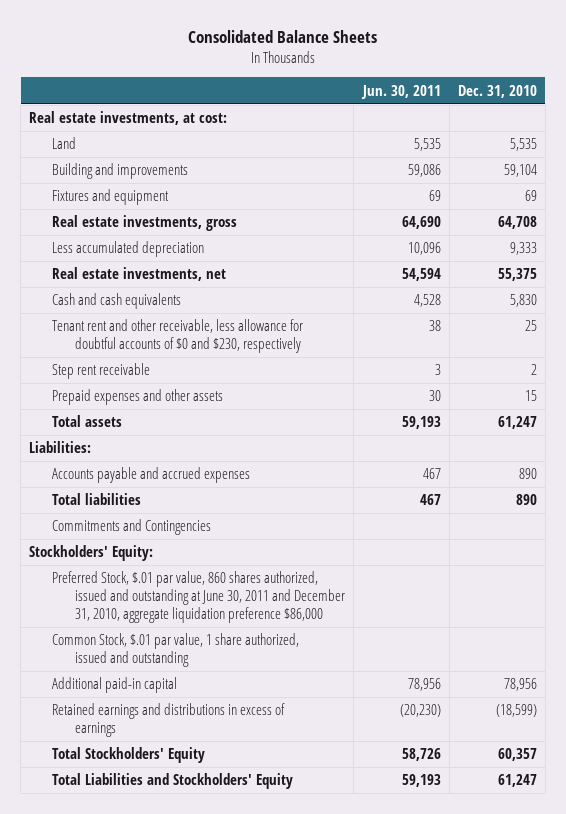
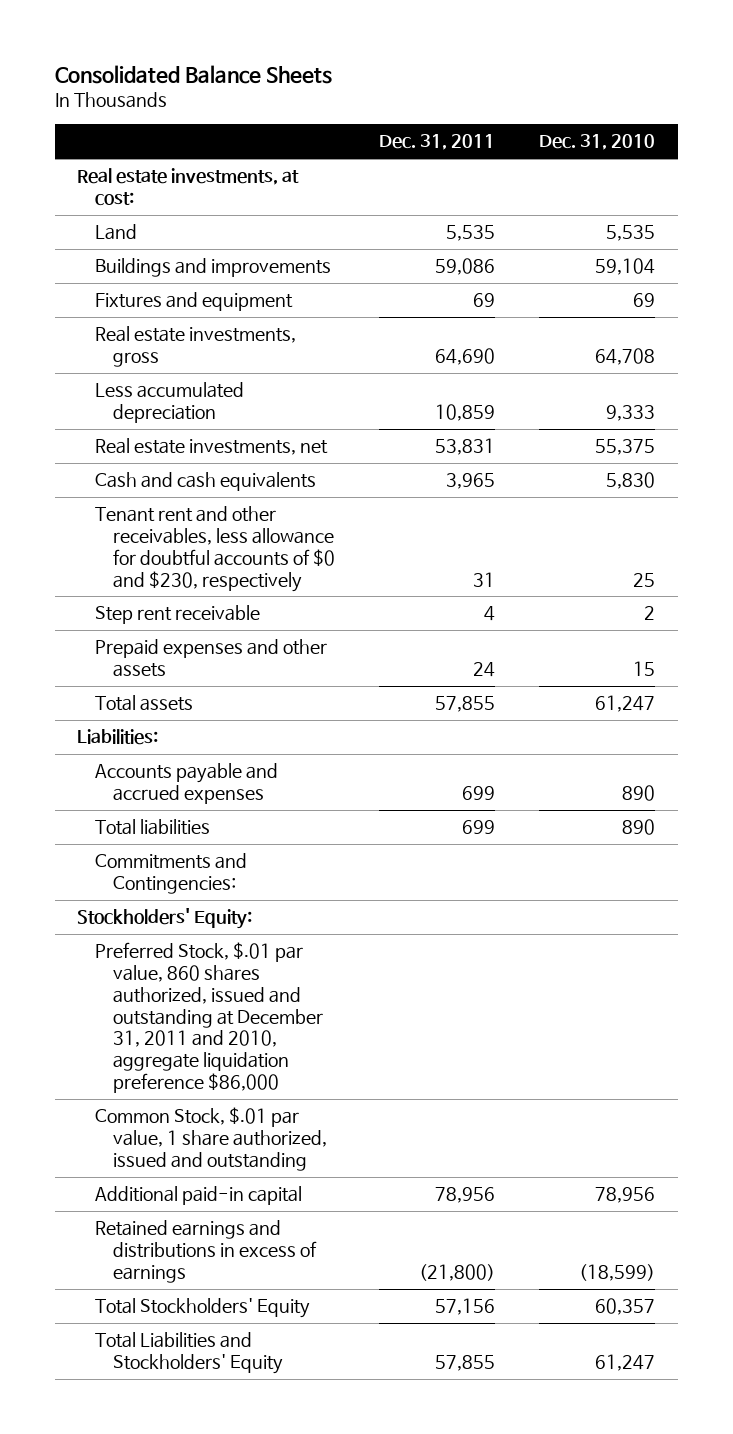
- | Jun. 30, 2011 | Dec. 31, 2010
+ | Dec. 31, 2011 | Dec. 31, 2010
- Building and improvements | 59,086 | 59,104
+ Buildings and improvements | 59,086 | 59,104
- Tenant rent and other receivable, less allowance for doubtful accounts of $0 and $230, respectively | 38 | 25
+ Tenant rent and other receivables, less allowance for doubtful accounts of $0 and $230, respectively | 31 | 25
- Commitments and Contingencies
+ Commitments and Contingencies:
- Preferred Stock, $.01 par value, 860 shares authorized, issued and outstanding at June 30, 2011 and December 31, 2010, aggregate liquidation preference $86,000
+ Preferred Stock, $.01 par value, 860 shares authorized, issued and outstanding at December 31, 2011 and 2010, aggregate liquidation preference $86,000

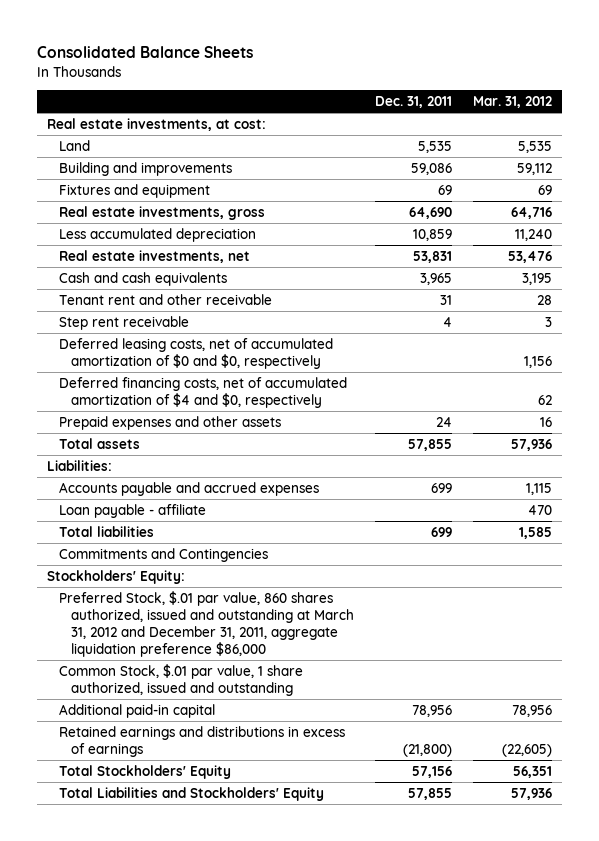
- | Dec. 31, 2011 | Dec. 31, 2010
+ | Dec. 31, 2011 | Mar. 31, 2012
- Buildings and improvements | 59,086 | 59,104
+ Building and improvements | 59,086 | 59,112
- Tenant rent and other receivables, less allowance for doubtful accounts of $0 and $230, respectively | 31 | 25
+ Tenant rent and other receivable | 31 | 28
+ Deferred leasing costs, net of accumulated amortization of $0 and $0, respectively | | 1,156
+ Deferred financing costs, net of accumulated amortization of $4 and $0, respectively | | 62
+ Loan payable - affiliate | | 470
- Commitments and Contingencies:
+ Commitments and Contingencies
- Preferred Stock, $.01 par value, 860 shares authorized, issued and outstanding at December 31, 2011 and 2010, aggregate liquidation preference $86,000
+ Preferred Stock, $.01 par value, 860 shares authorized, issued and outstanding at March 31, 2012 and December 31, 2011, aggregate liquidation preference $86,000

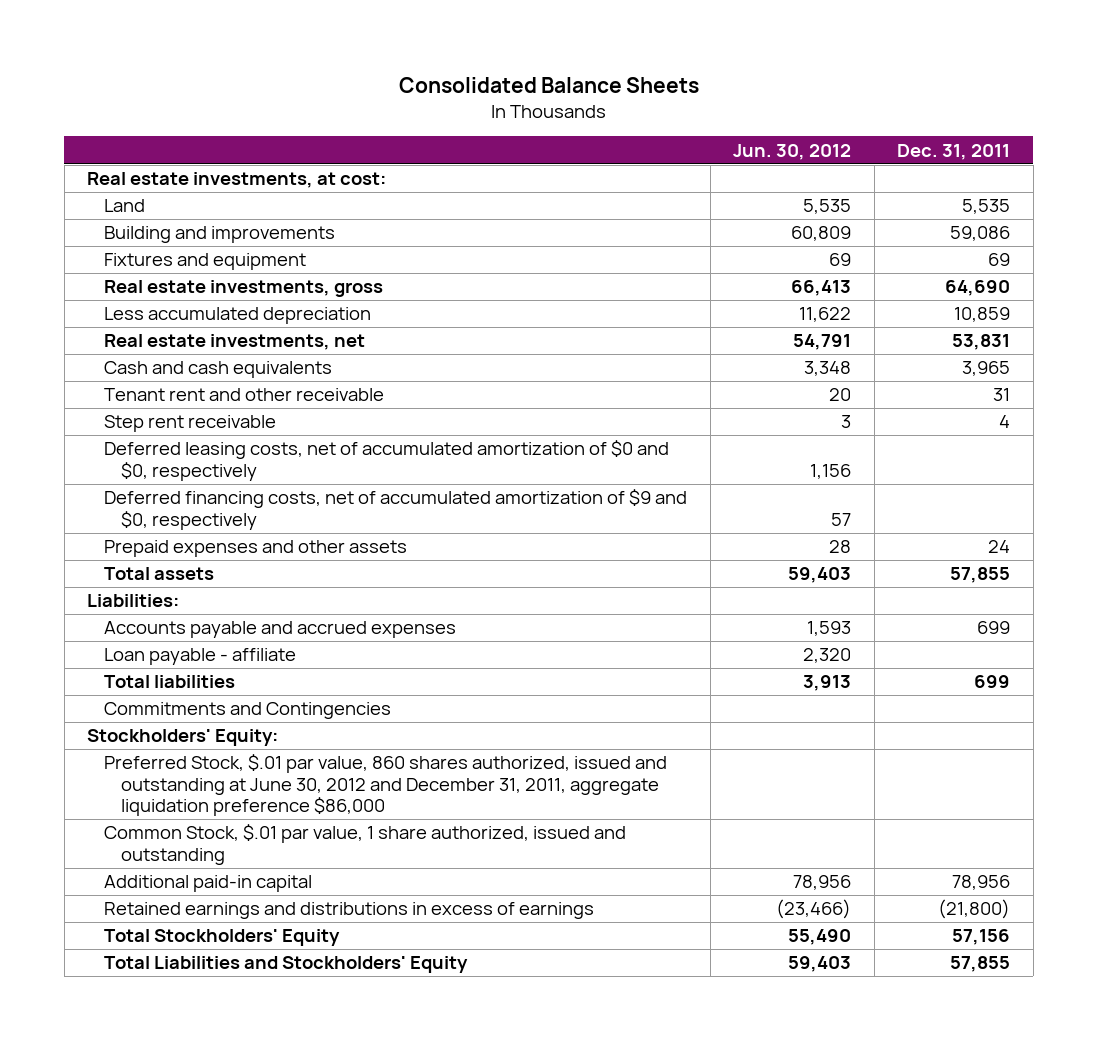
- | Dec. 31, 2011 | Mar. 31, 2012
+ | Jun. 30, 2012 | Dec. 31, 2011
- Deferred financing costs, net of accumulated amortization of $4 and $0, respectively | | 62
+ Deferred financing costs, net of accumulated amortization of $9 and $0, respectively | 57 |
- Preferred Stock, $.01 par value, 860 shares authorized, issued and outstanding at March 31, 2012 and December 31, 2011, aggregate liquidation preference $86,000
+ Preferred Stock, $.01 par value, 860 shares authorized, issued and outstanding at June 30, 2012 and December 31, 2011, aggregate liquidation preference $86,000

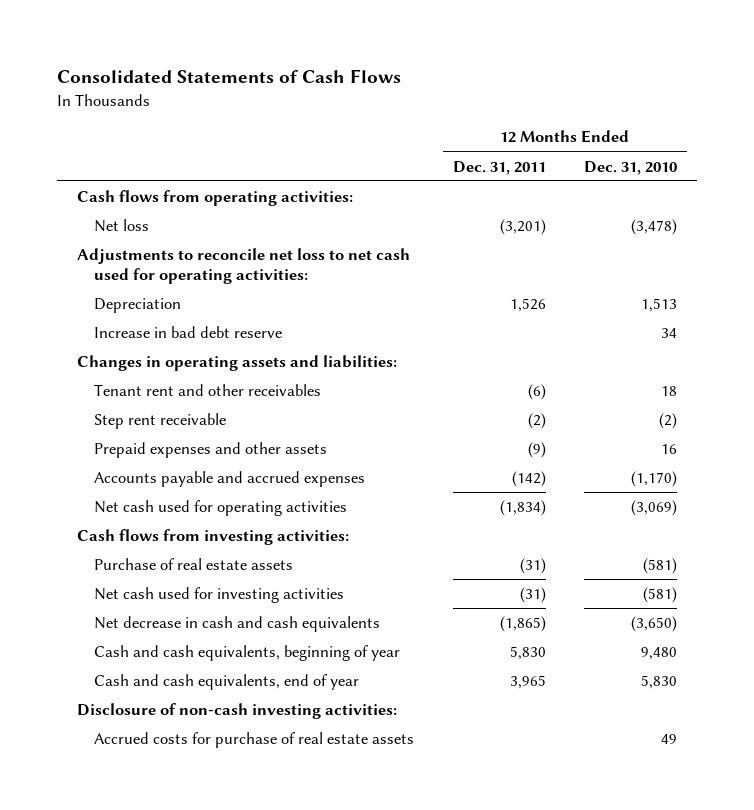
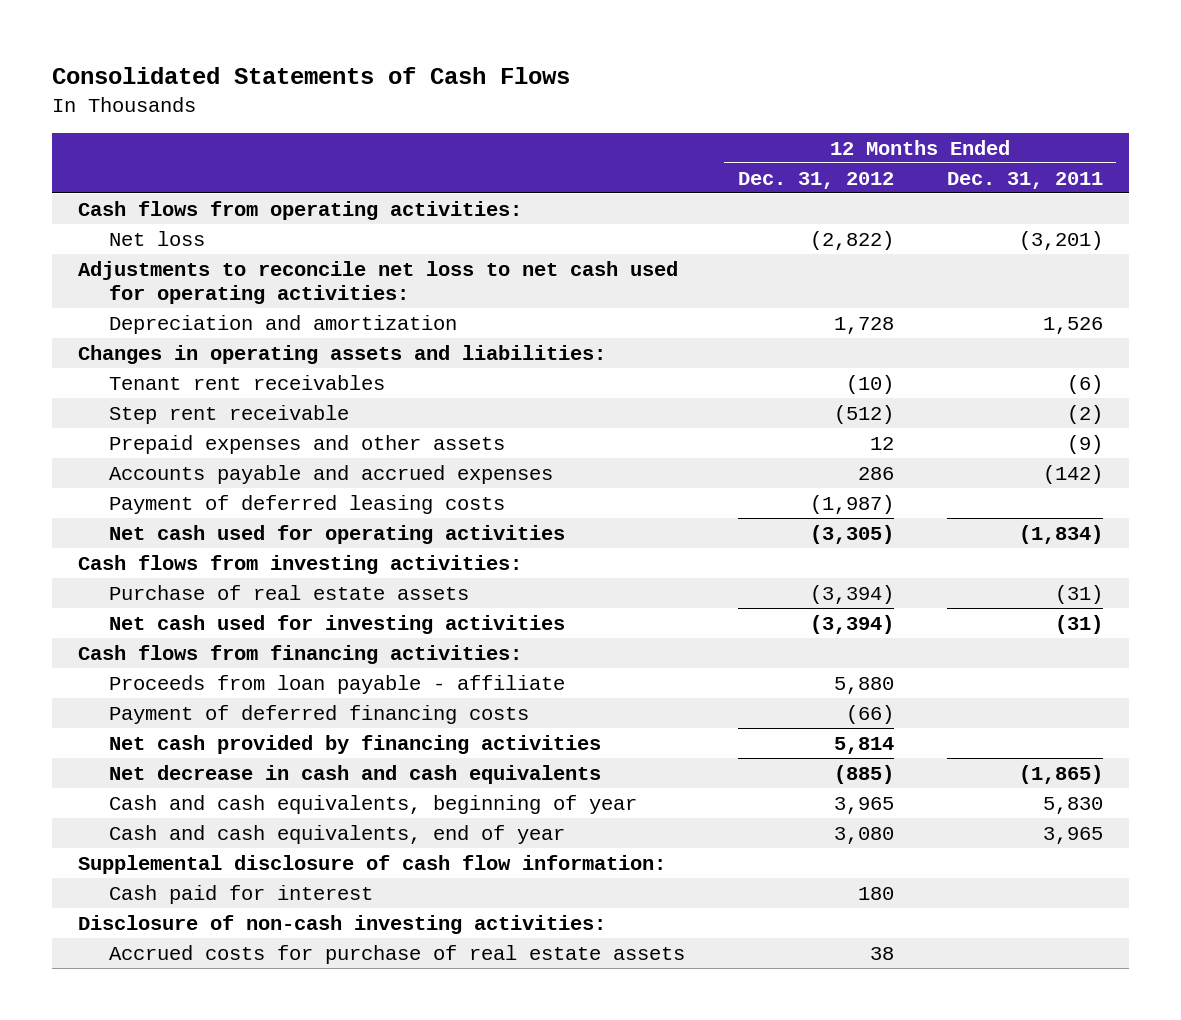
- | 12 Months Ended Dec. 31, 2011 | 12 Months Ended Dec. 31, 2010
+ | 12 Months Ended Dec. 31, 2012 | 12 Months Ended Dec. 31, 2011
- Depreciation | 1,526 | 1,513
- Increase in bad debt reserve | | 34
+ Depreciation and amortization | 1,728 | 1,526
- Tenant rent and other receivables | (6) | 18
+ Tenant rent receivables | (10) | (6)
+ Payment of deferred leasing costs | (1,987) |
+ Cash flows from financing activities:
+ Proceeds from loan payable - affiliate | 5,880 |
+ Payment of deferred financing costs | (66) |
+ Net cash provided by financing activities | 5,814 |
+ Supplemental disclosure of cash flow information:
+ Cash paid for interest | 180 |

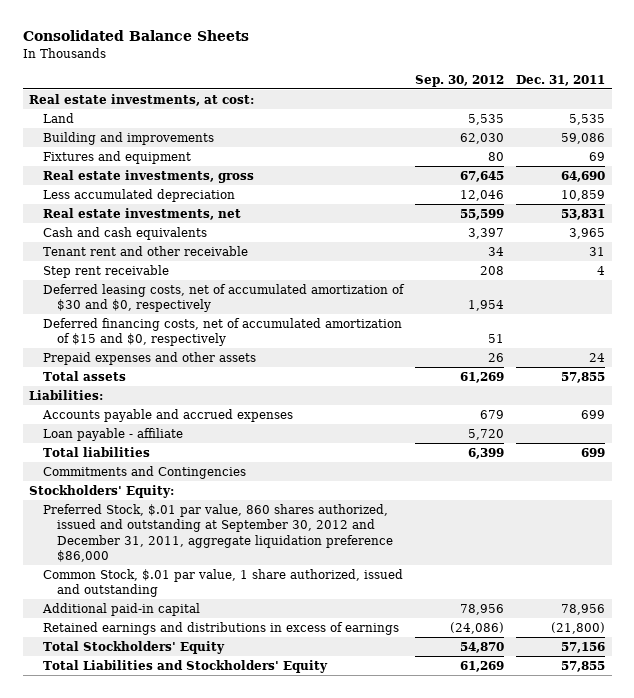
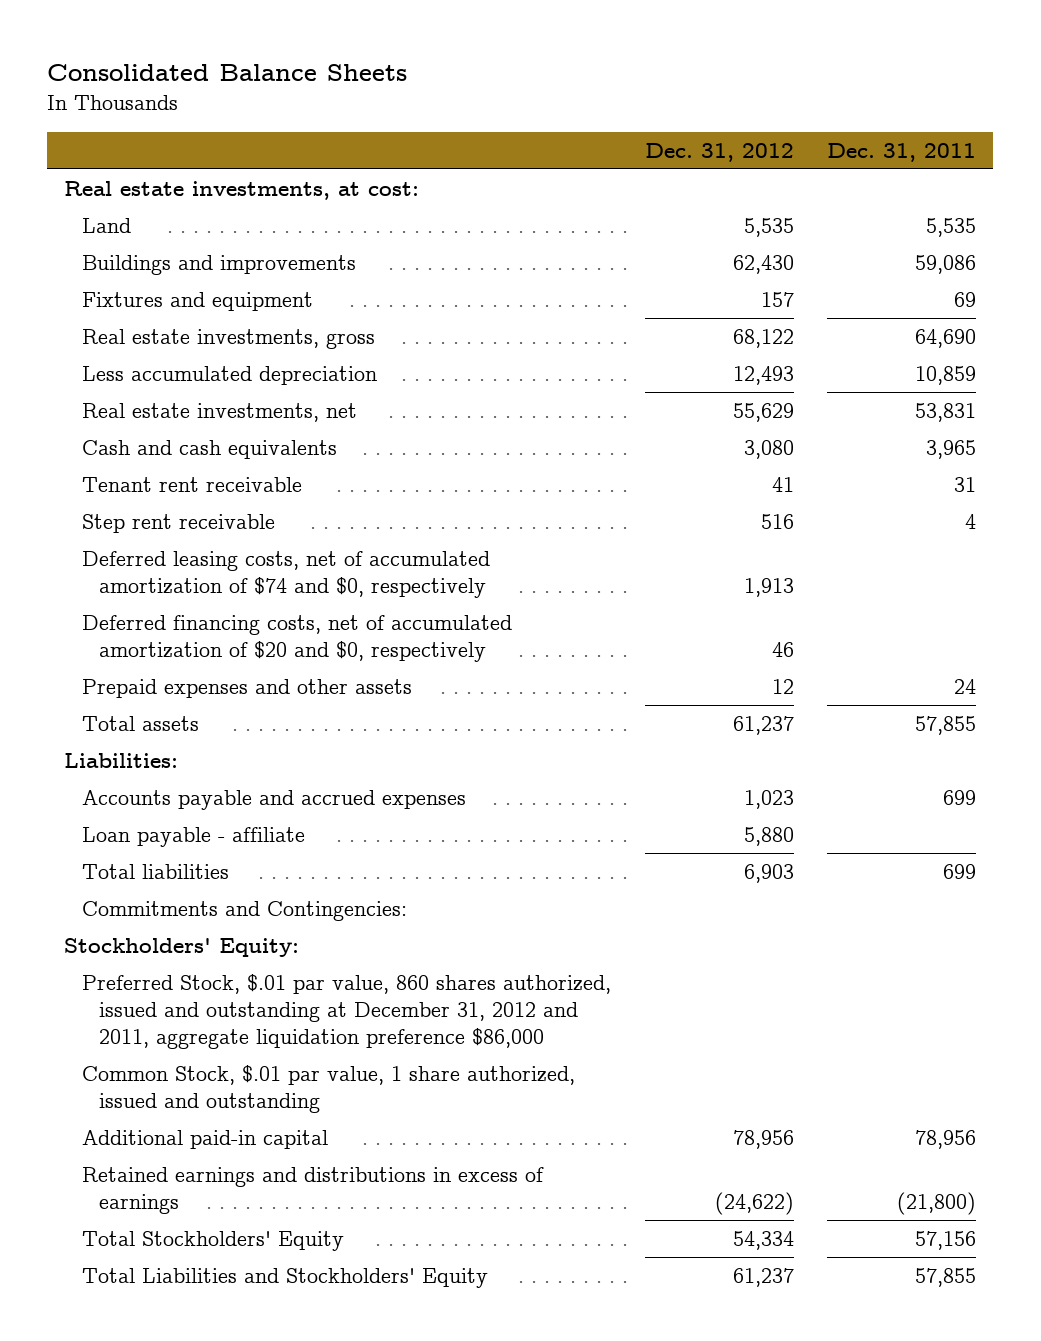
- | Sep. 30, 2012 | Dec. 31, 2011
+ | Dec. 31, 2012 | Dec. 31, 2011
- Building and improvements | 62,030 | 59,086
+ Buildings and improvements | 62,430 | 59,086
- Tenant rent and other receivable | 34 | 31
+ Tenant rent receivable | 41 | 31
- Deferred leasing costs, net of accumulated amortization of $30 and $0, respectively | 1,954 |
- Deferred financing costs, net of accumulated amortization of $15 and $0, respectively | 51 |
+ Deferred leasing costs, net of accumulated amortization of $74 and $0, respectively | 1,913 |
+ Deferred financing costs, net of accumulated amortization of $20 and $0, respectively | 46 |
- Commitments and Contingencies
+ Commitments and Contingencies:
- Preferred Stock, $.01 par value, 860 shares authorized, issued and outstanding at September 30, 2012 and December 31, 2011, aggregate liquidation preference $86,000
+ Preferred Stock, $.01 par value, 860 shares authorized, issued and outstanding at December 31, 2012 and 2011, aggregate liquidation preference $86,000

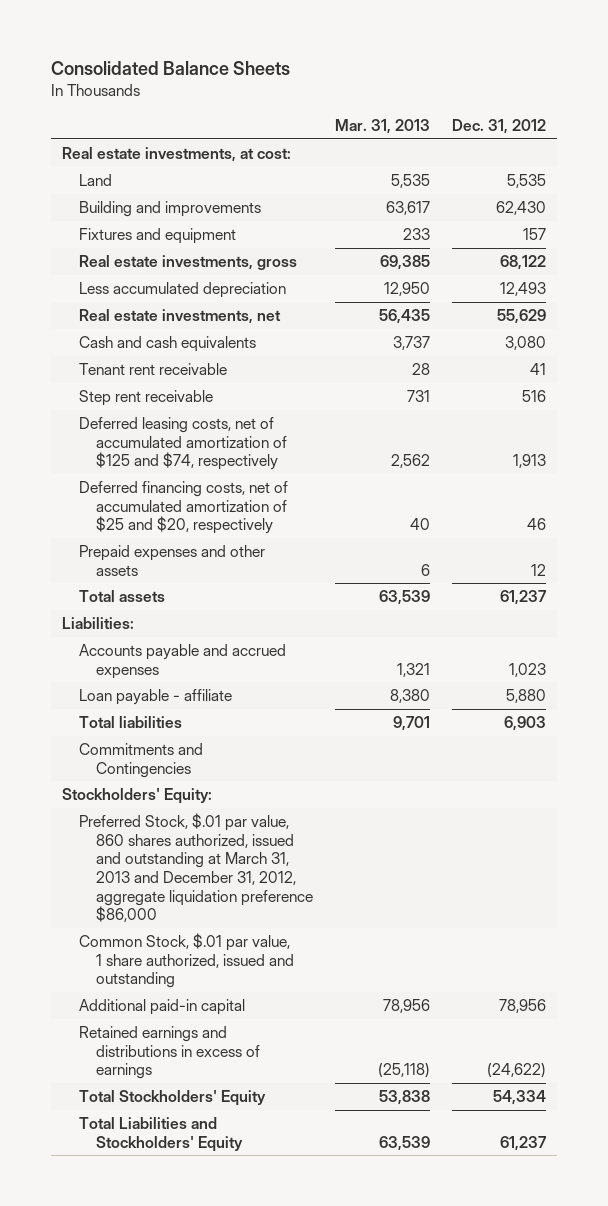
- | Dec. 31, 2012 | Dec. 31, 2011
+ | Mar. 31, 2013 | Dec. 31, 2012
- Buildings and improvements | 62,430 | 59,086
+ Building and improvements | 63,617 | 62,430
- Deferred leasing costs, net of accumulated amortization of $74 and $0, respectively | 1,913 |
- Deferred financing costs, net of accumulated amortization of $20 and $0, respectively | 46 |
+ Deferred leasing costs, net of accumulated amortization of $125 and $74, respectively | 2,562 | 1,913
+ Deferred financing costs, net of accumulated amortization of $25 and $20, respectively | 40 | 46
- Commitments and Contingencies:
+ Commitments and Contingencies
- Preferred Stock, $.01 par value, 860 shares authorized, issued and outstanding at December 31, 2012 and 2011, aggregate liquidation preference $86,000
+ Preferred Stock, $.01 par value, 860 shares authorized, issued and outstanding at March 31, 2013 and December 31, 2012, aggregate liquidation preference $86,000

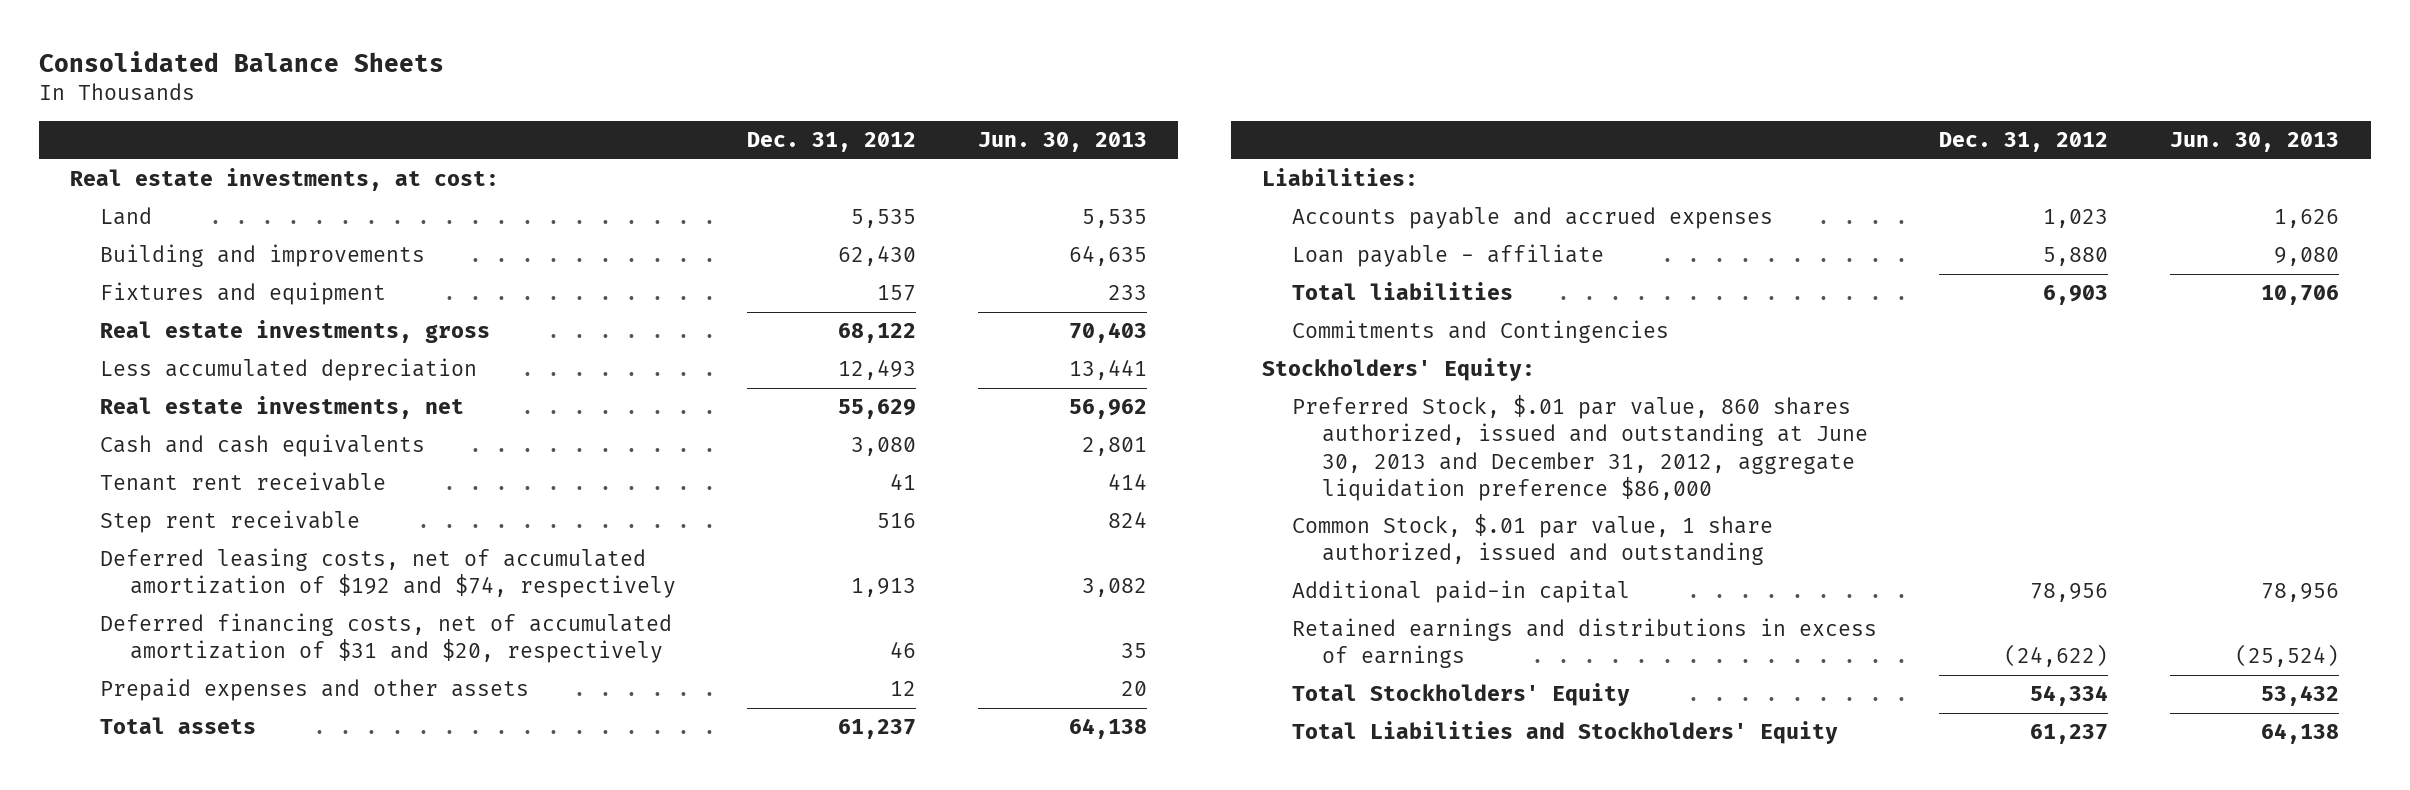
- | Mar. 31, 2013 | Dec. 31, 2012
+ | Dec. 31, 2012 | Jun. 30, 2013
- Deferred leasing costs, net of accumulated amortization of $125 and $74, respectively | 2,562 | 1,913
- Deferred financing costs, net of accumulated amortization of $25 and $20, respectively | 40 | 46
+ Deferred leasing costs, net of accumulated amortization of $192 and $74, respectively | 1,913 | 3,082
+ Deferred financing costs, net of accumulated amortization of $31 and $20, respectively | 46 | 35
- Preferred Stock, $.01 par value, 860 shares authorized, issued and outstanding at March 31, 2013 and December 31, 2012, aggregate liquidation preference $86,000
+ Preferred Stock, $.01 par value, 860 shares authorized, issued and outstanding at June 30, 2013 and December 31, 2012, aggregate liquidation preference $86,000

